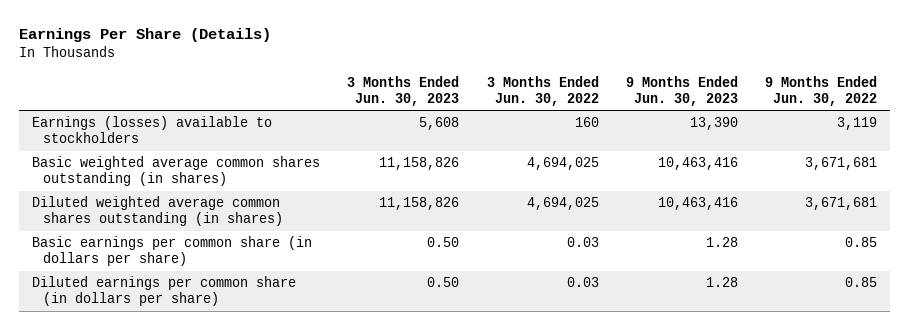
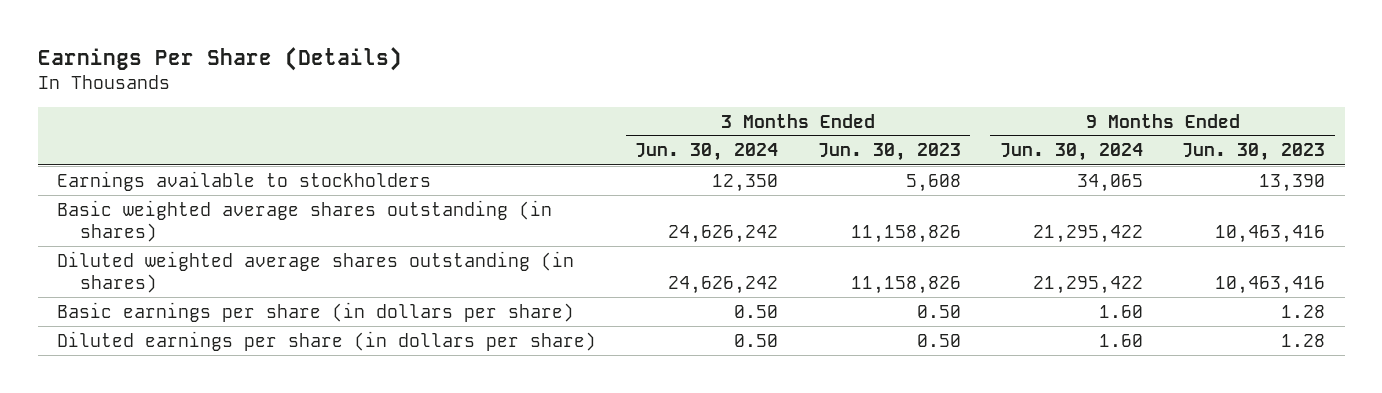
- | 3 Months Ended Jun. 30, 2023 | 3 Months Ended Jun. 30, 2022 | 9 Months Ended Jun. 30, 2023 | 9 Months Ended Jun. 30, 2022
+ | 3 Months Ended Jun. 30, 2024 | 3 Months Ended Jun. 30, 2023 | 9 Months Ended Jun. 30, 2024 | 9 Months Ended Jun. 30, 2023
- Earnings (losses) available to stockholders | 5,608 | 160 | 13,390 | 3,119
- Basic weighted average common shares outstanding (in shares) | 11,158,826 | 4,694,025 | 10,463,416 | 3,671,681
- Diluted weighted average common shares outstanding (in shares) | 11,158,826 | 4,694,025 | 10,463,416 | 3,671,681
- Basic earnings per common share (in dollars per share) | 0.50 | 0.03 | 1.28 | 0.85
- Diluted earnings per common share (in dollars per share) | 0.50 | 0.03 | 1.28 | 0.85
+ Earnings available to stockholders | 12,350 | 5,608 | 34,065 | 13,390
+ Basic weighted average shares outstanding (in shares) | 24,626,242 | 11,158,826 | 21,295,422 | 10,463,416
+ Diluted weighted average shares outstanding (in shares) | 24,626,242 | 11,158,826 | 21,295,422 | 10,463,416
+ Basic earnings per share (in dollars per share) | 0.50 | 0.50 | 1.60 | 1.28
+ Diluted earnings per share (in dollars per share) | 0.50 | 0.50 | 1.60 | 1.28

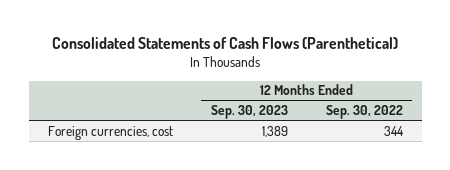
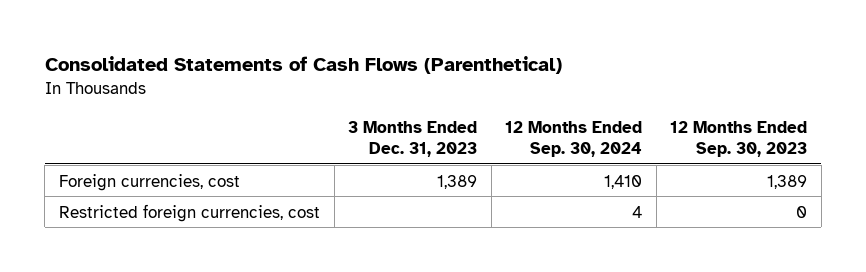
- | 12 Months Ended Sep. 30, 2023 | 12 Months Ended Sep. 30, 2022
+ | 3 Months Ended Dec. 31, 2023 | 12 Months Ended Sep. 30, 2024 | 12 Months Ended Sep. 30, 2023
+ Restricted foreign currencies, cost | | 4 | 0

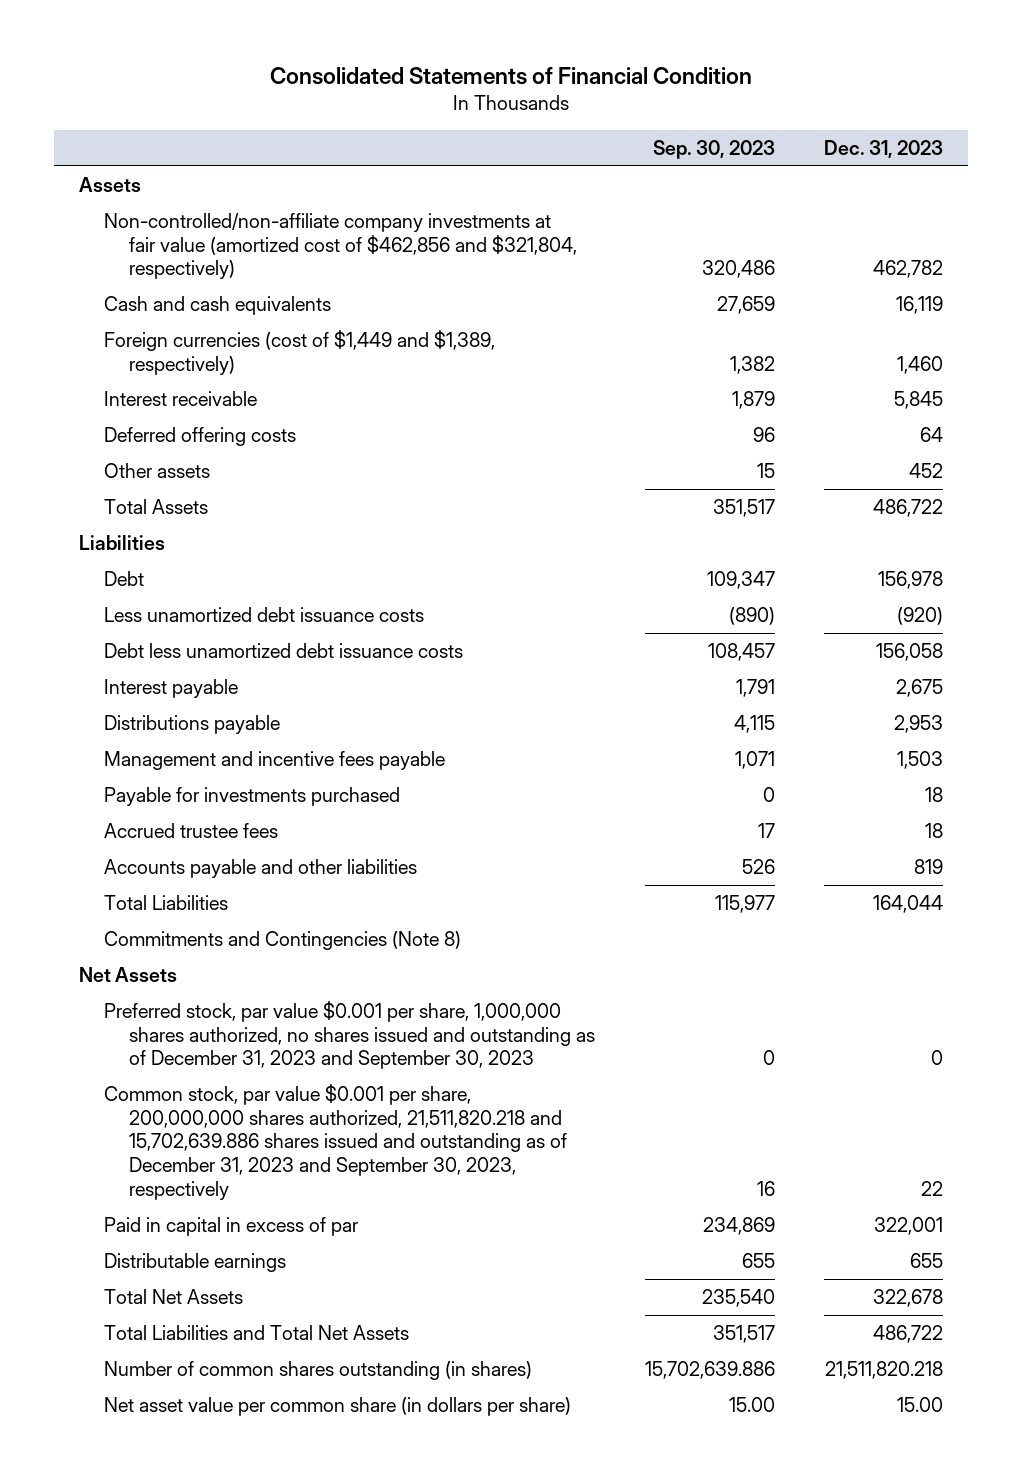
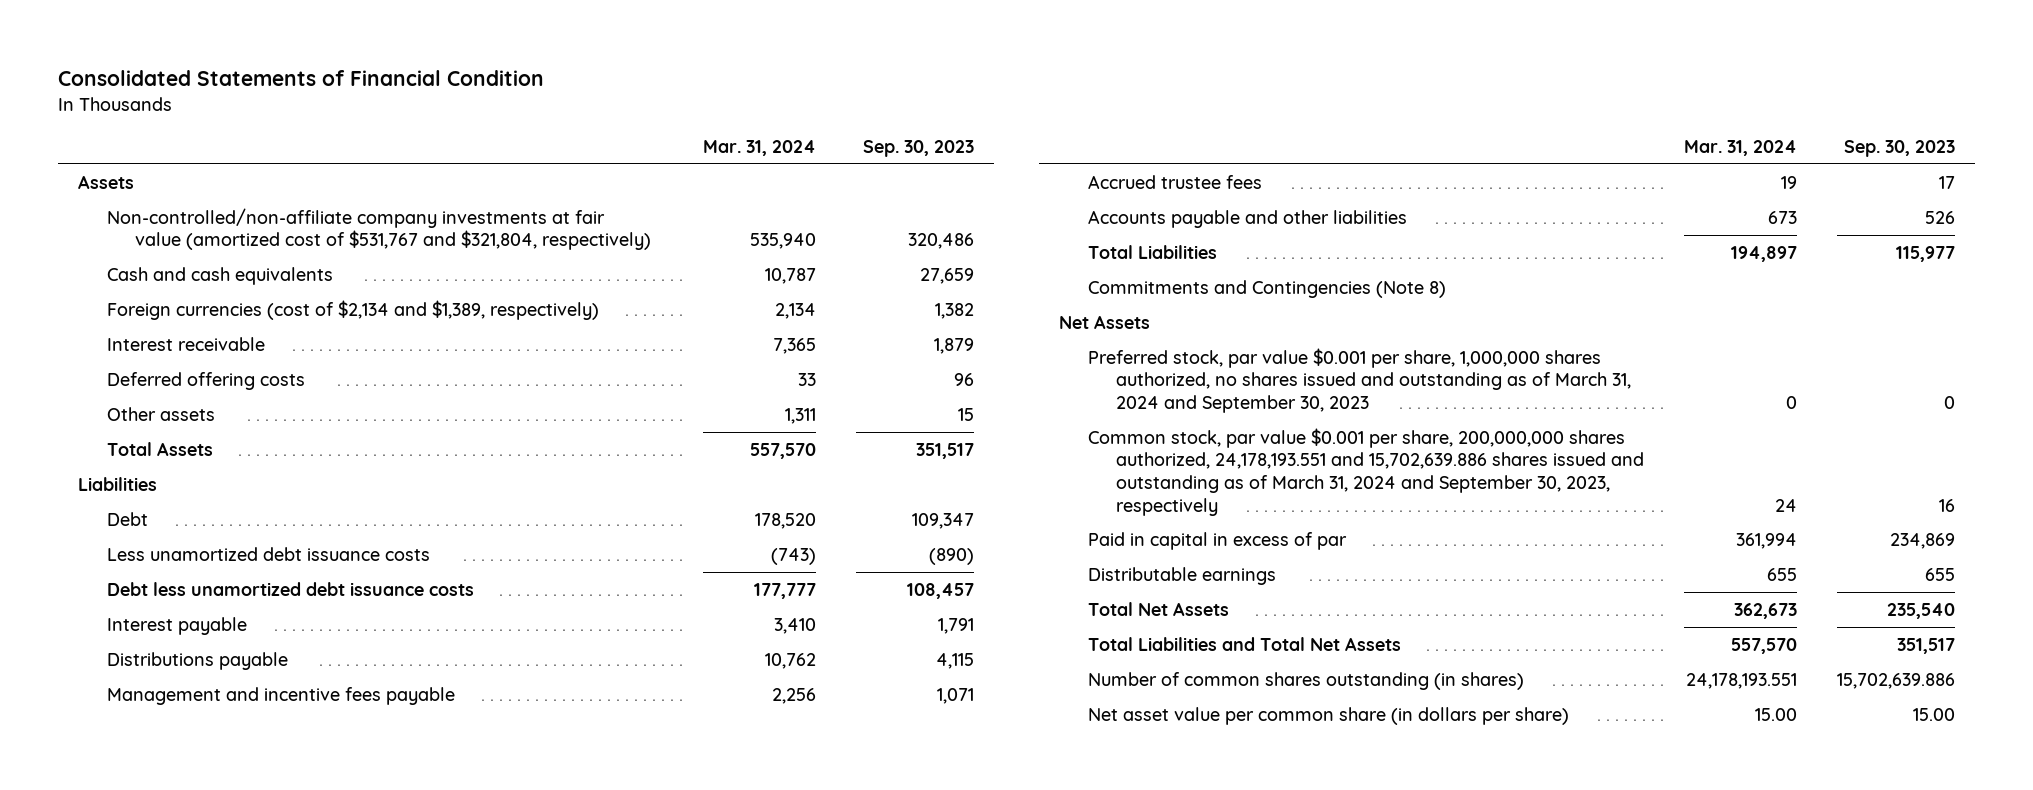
- | Sep. 30, 2023 | Dec. 31, 2023
+ | Mar. 31, 2024 | Sep. 30, 2023
- Non-controlled/non-affiliate company investments at fair value (amortized cost of $462,856 and $321,804, respectively) | 320,486 | 462,782
+ Non-controlled/non-affiliate company investments at fair value (amortized cost of $531,767 and $321,804, respectively) | 535,940 | 320,486
- Foreign currencies (cost of $1,449 and $1,389, respectively) | 1,382 | 1,460
+ Foreign currencies (cost of $2,134 and $1,389, respectively) | 2,134 | 1,382
- Payable for investments purchased | 0 | 18
- Preferred stock, par value $0.001 per share, 1,000,000 shares authorized, no shares issued and outstanding as of December 31, 2023 and September 30, 2023 | 0 | 0
- Common stock, par value $0.001 per share, 200,000,000 shares authorized, 21,511,820.218 and 15,702,639.886 shares issued and outstanding as of December 31, 2023 and September 30, 2023, respectively | 16 | 22
+ Preferred stock, par value $0.001 per share, 1,000,000 shares authorized, no shares issued and outstanding as of March 31, 2024 and September 30, 2023 | 0 | 0
+ Common stock, par value $0.001 per share, 200,000,000 shares authorized, 24,178,193.551 and 15,702,639.886 shares issued and outstanding as of March 31, 2024 and September 30, 2023, respectively | 24 | 16

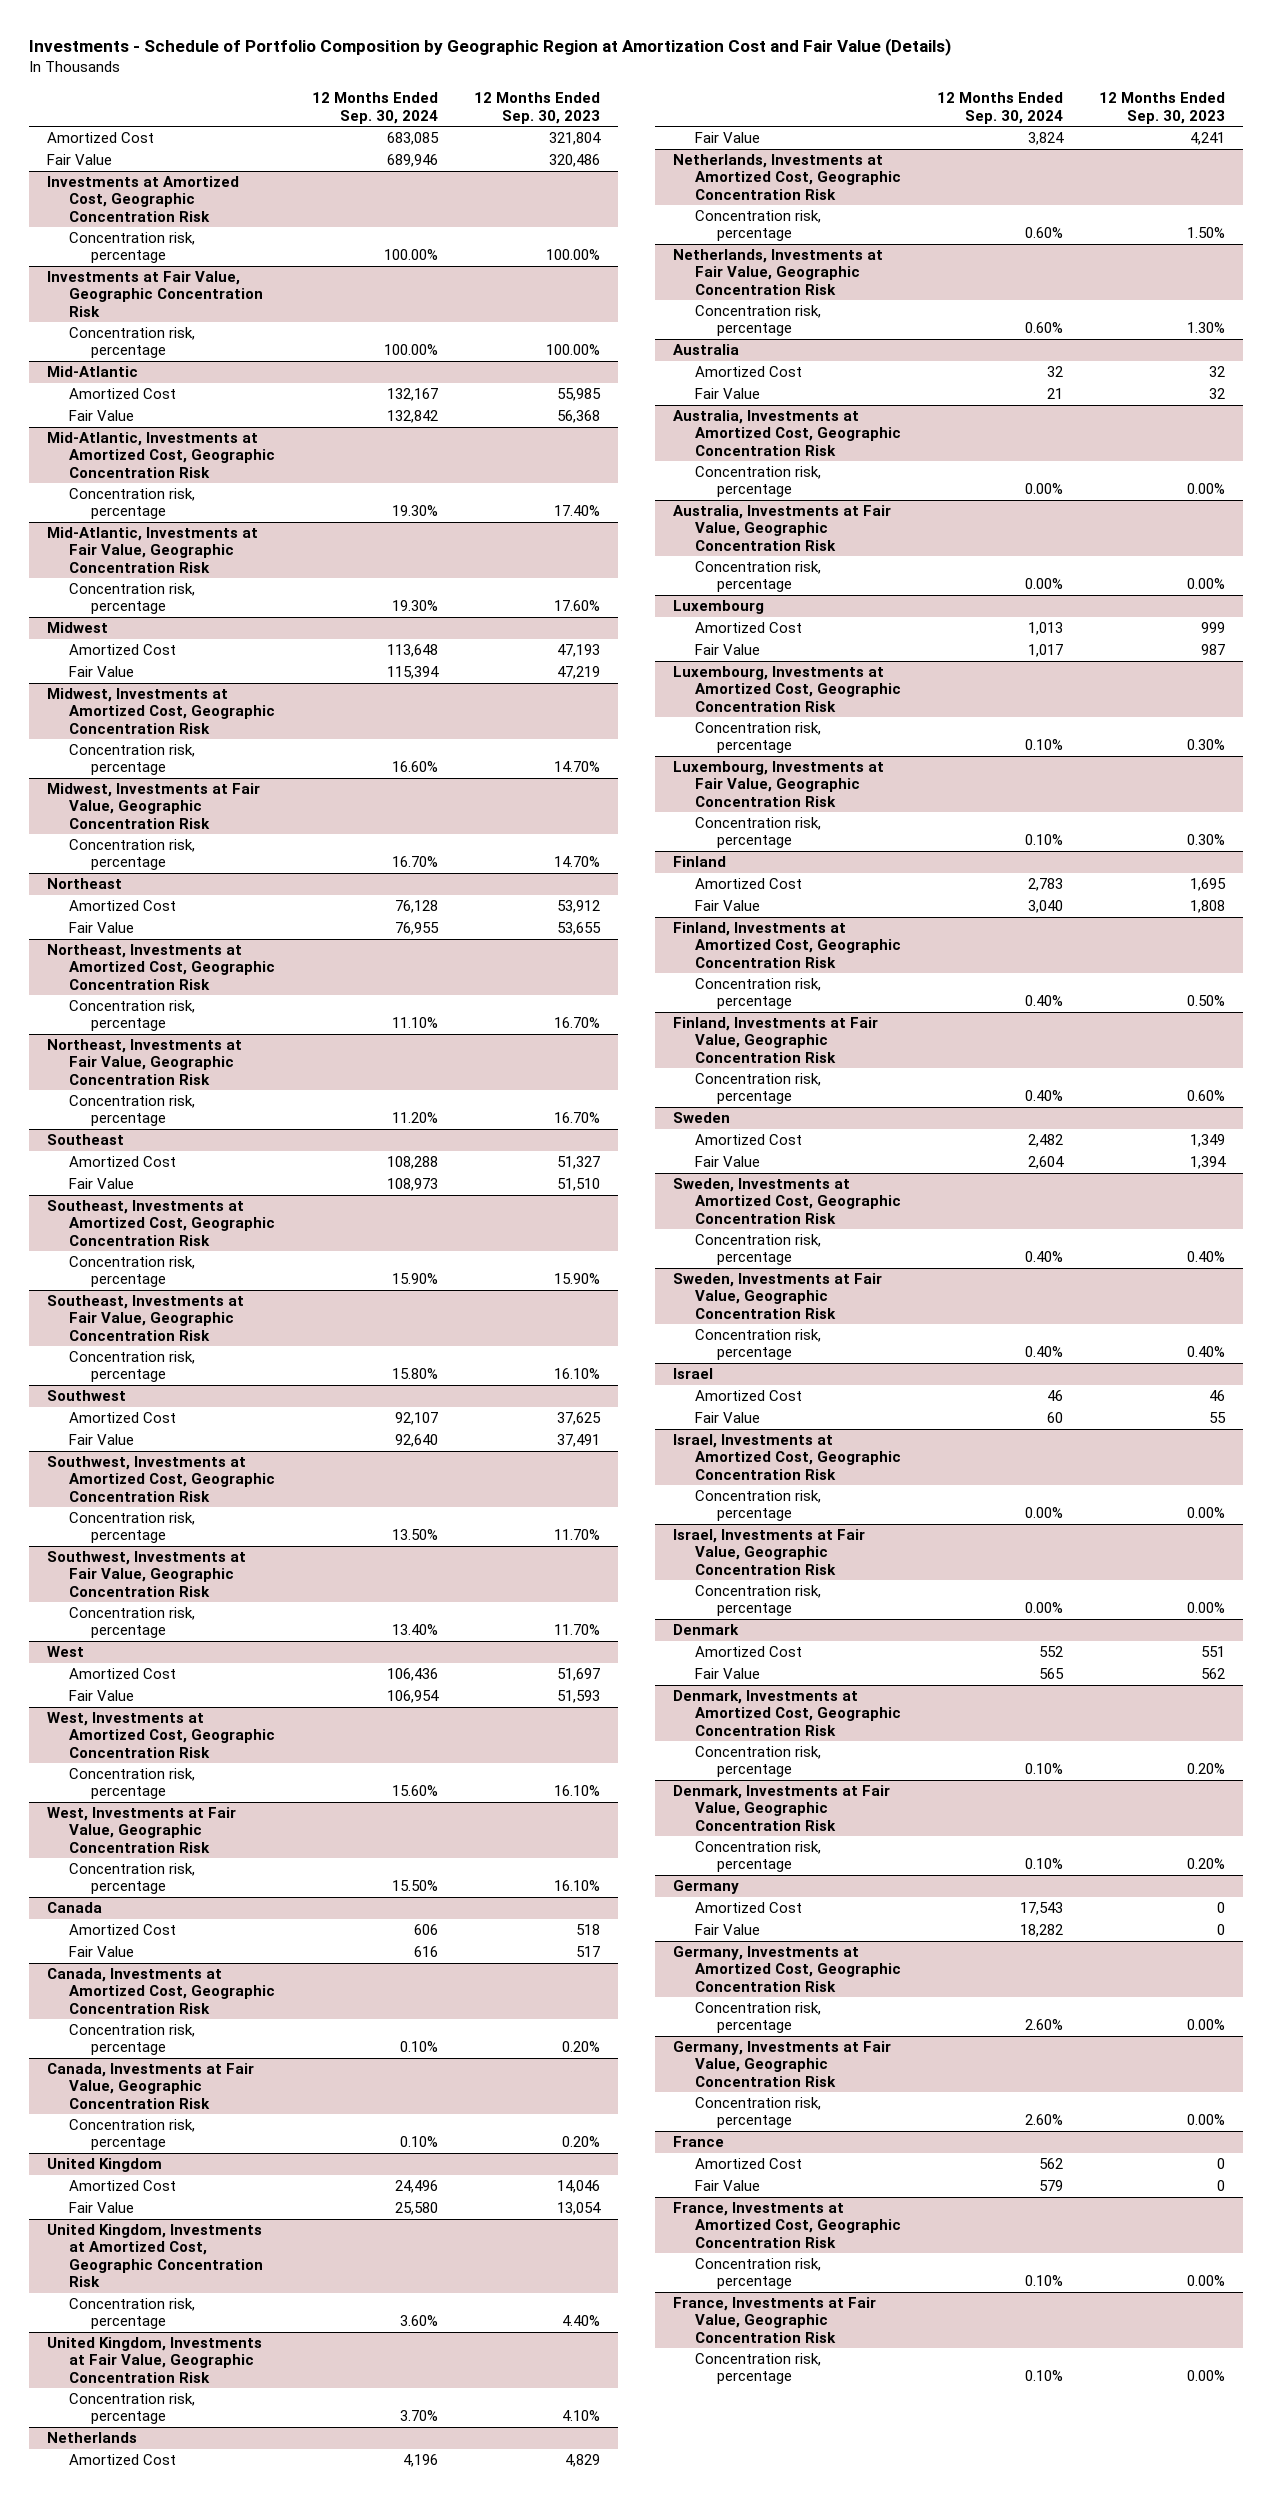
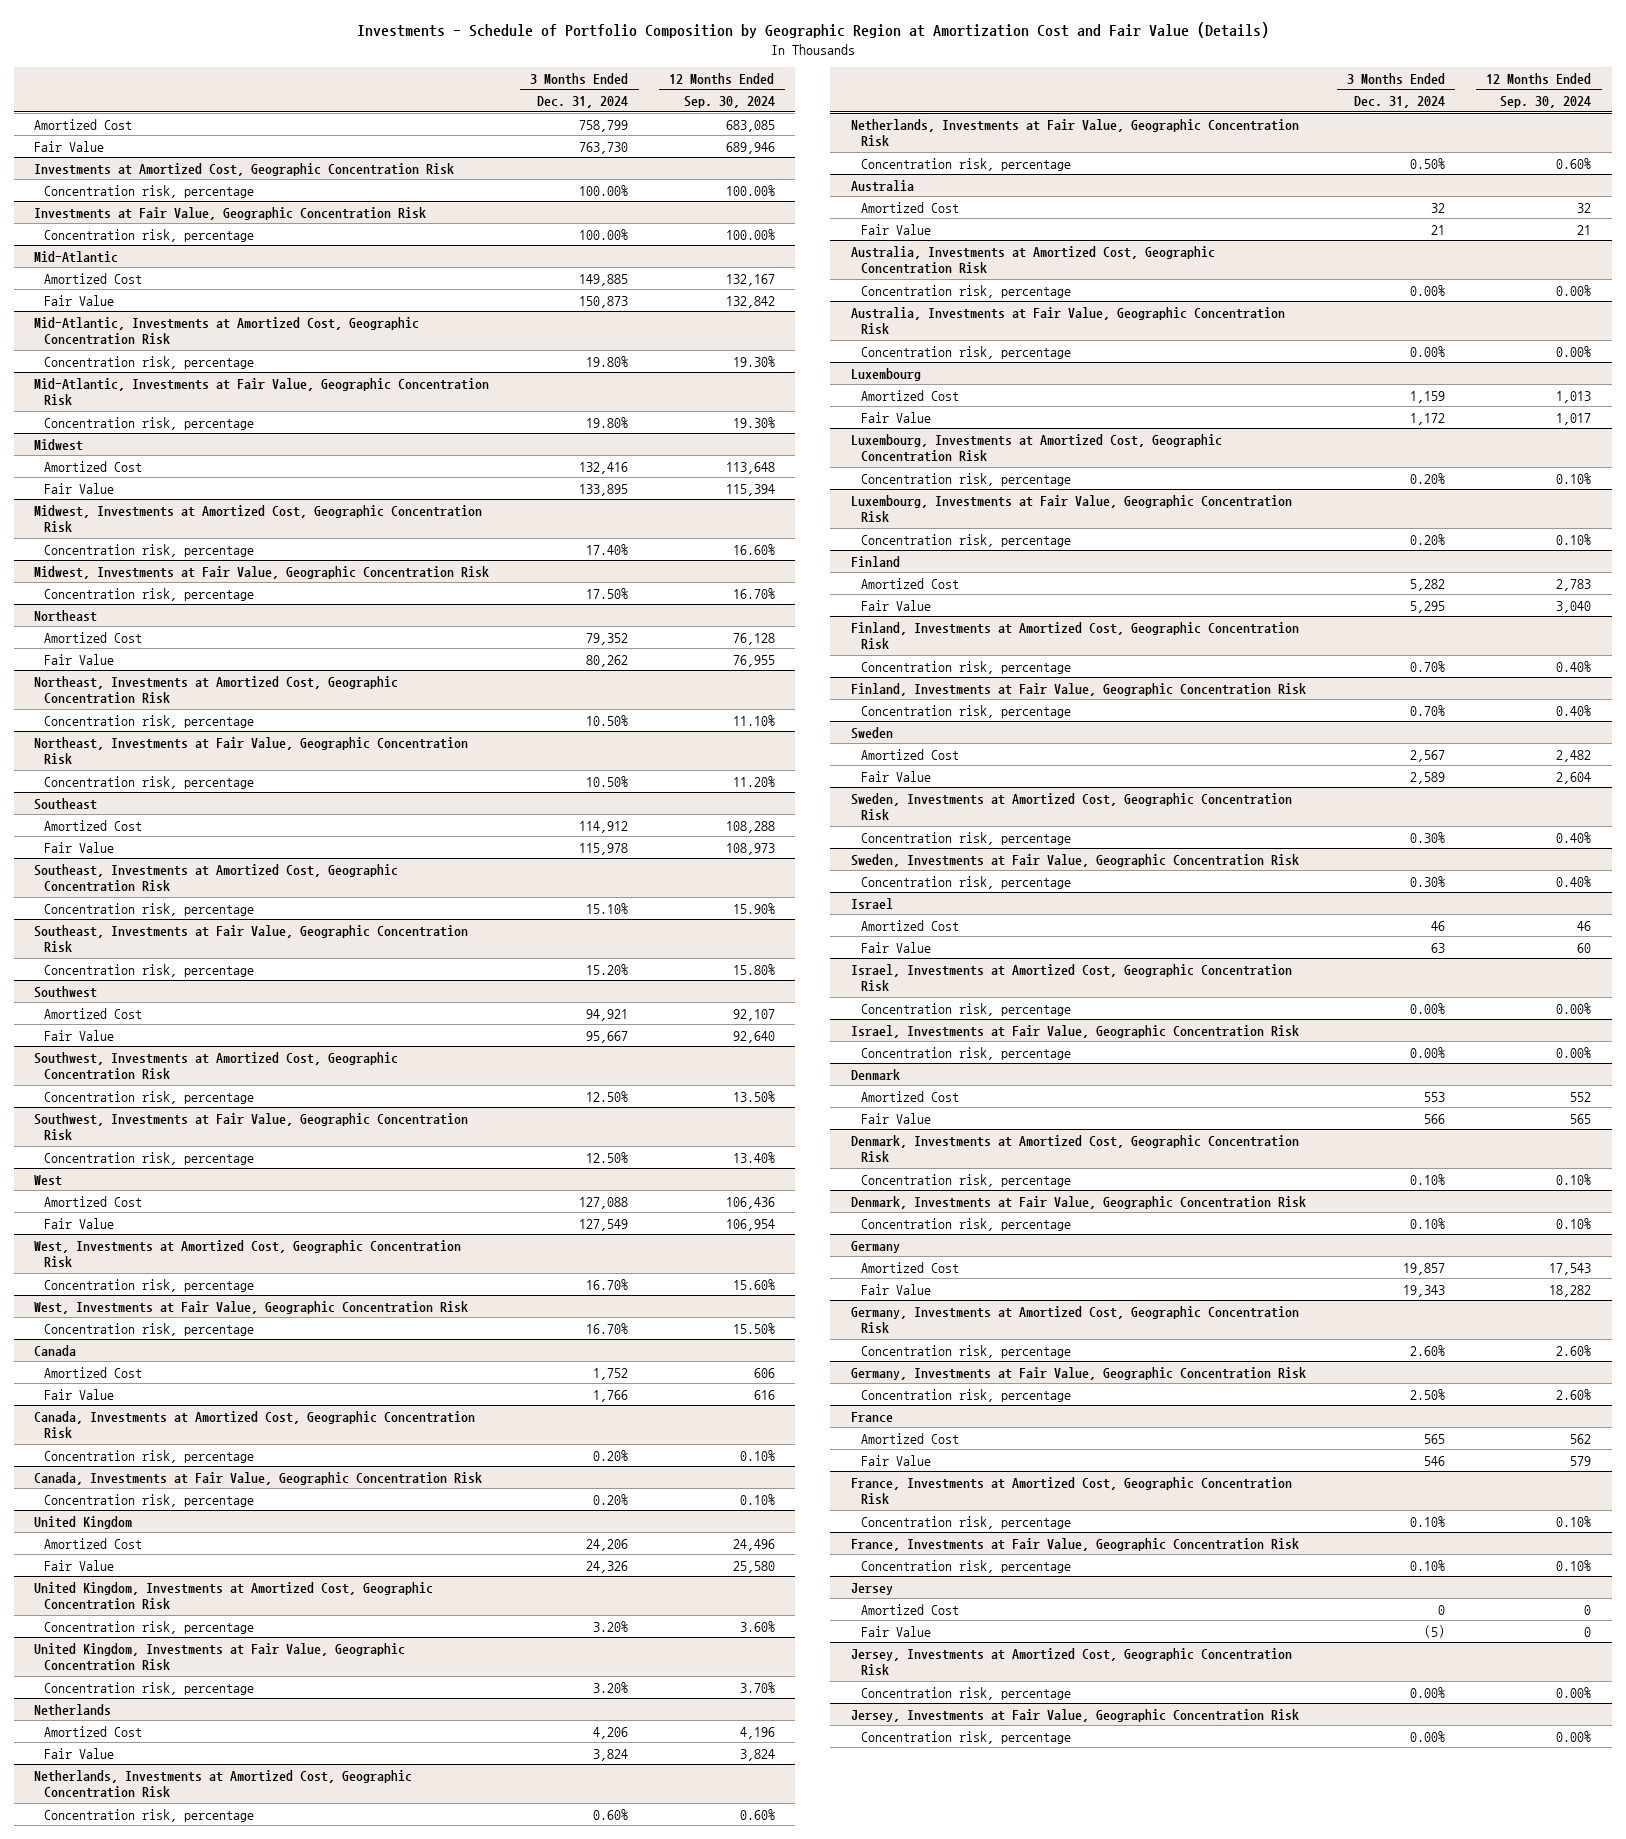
- | 12 Months Ended Sep. 30, 2024 | 12 Months Ended Sep. 30, 2023
+ | 3 Months Ended Dec. 31, 2024 | 12 Months Ended Sep. 30, 2024
+ Jersey
+ Amortized Cost | 0 | 0
+ Fair Value | (5) | 0
+ Jersey, Investments at Amortized Cost, Geographic Concentration Risk
+ Concentration risk, percentage | 0.00% | 0.00%
+ Jersey, Investments at Fair Value, Geographic Concentration Risk
+ Concentration risk, percentage | 0.00% | 0.00%

